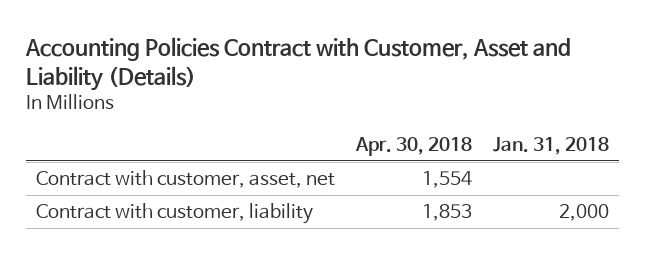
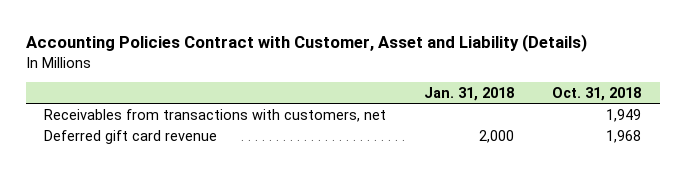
- | Apr. 30, 2018 | Jan. 31, 2018
+ | Jan. 31, 2018 | Oct. 31, 2018
- Contract with customer, asset, net | 1,554 |
- Contract with customer, liability | 1,853 | 2,000
+ Receivables from transactions with customers, net | | 1,949
+ Deferred gift card revenue | 2,000 | 1,968

